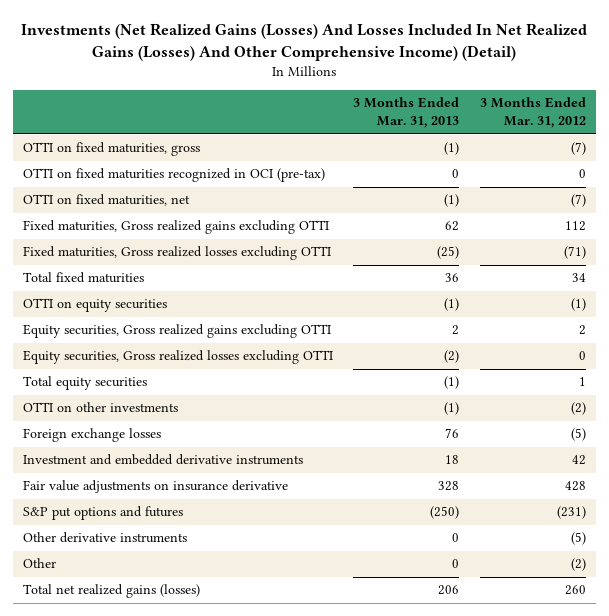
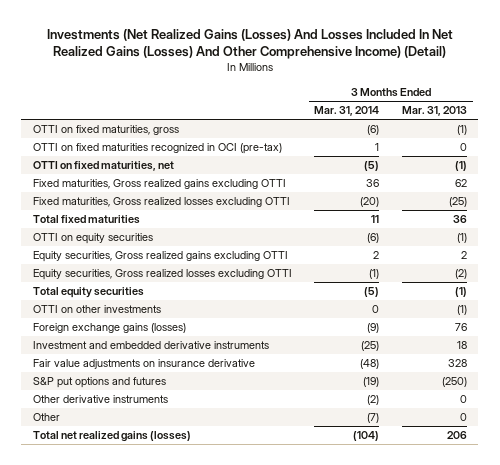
- | 3 Months Ended Mar. 31, 2013 | 3 Months Ended Mar. 31, 2012
+ | 3 Months Ended Mar. 31, 2014 | 3 Months Ended Mar. 31, 2013
- Foreign exchange losses | 76 | (5)
+ Foreign exchange gains (losses) | (9) | 76

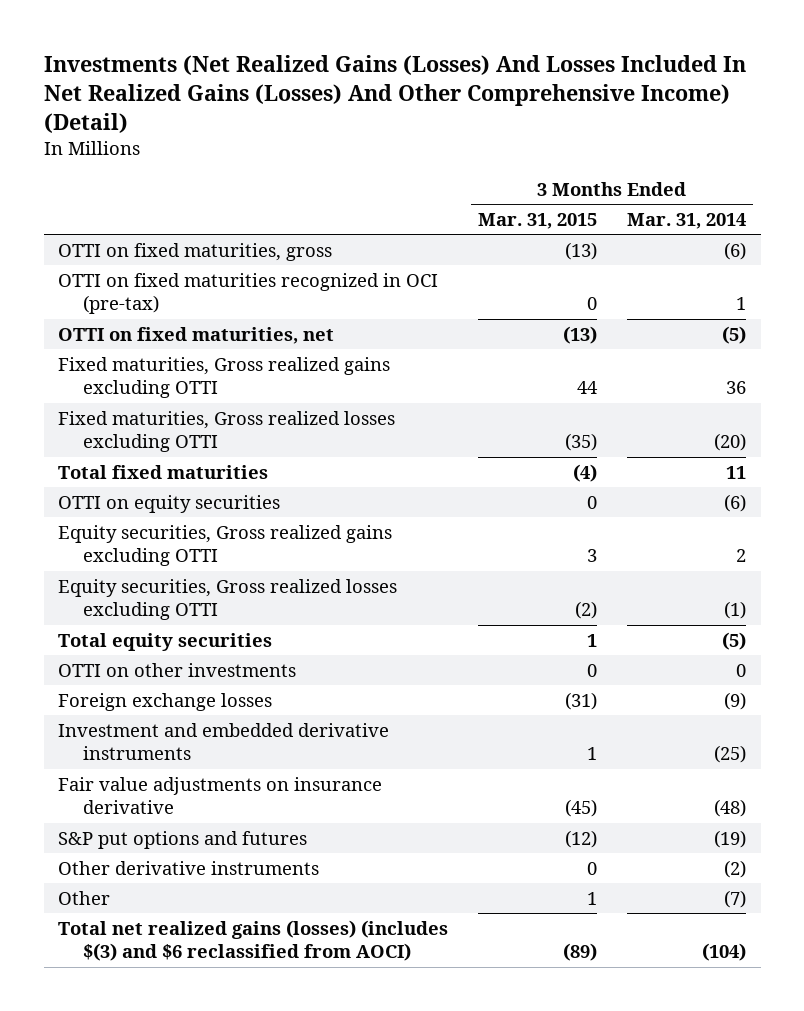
- | 3 Months Ended Mar. 31, 2014 | 3 Months Ended Mar. 31, 2013
+ | 3 Months Ended Mar. 31, 2015 | 3 Months Ended Mar. 31, 2014
- Foreign exchange gains (losses) | (9) | 76
+ Foreign exchange losses | (31) | (9)
- Total net realized gains (losses) | (104) | 206
+ Total net realized gains (losses) (includes $(3) and $6 reclassified from AOCI) | (89) | (104)

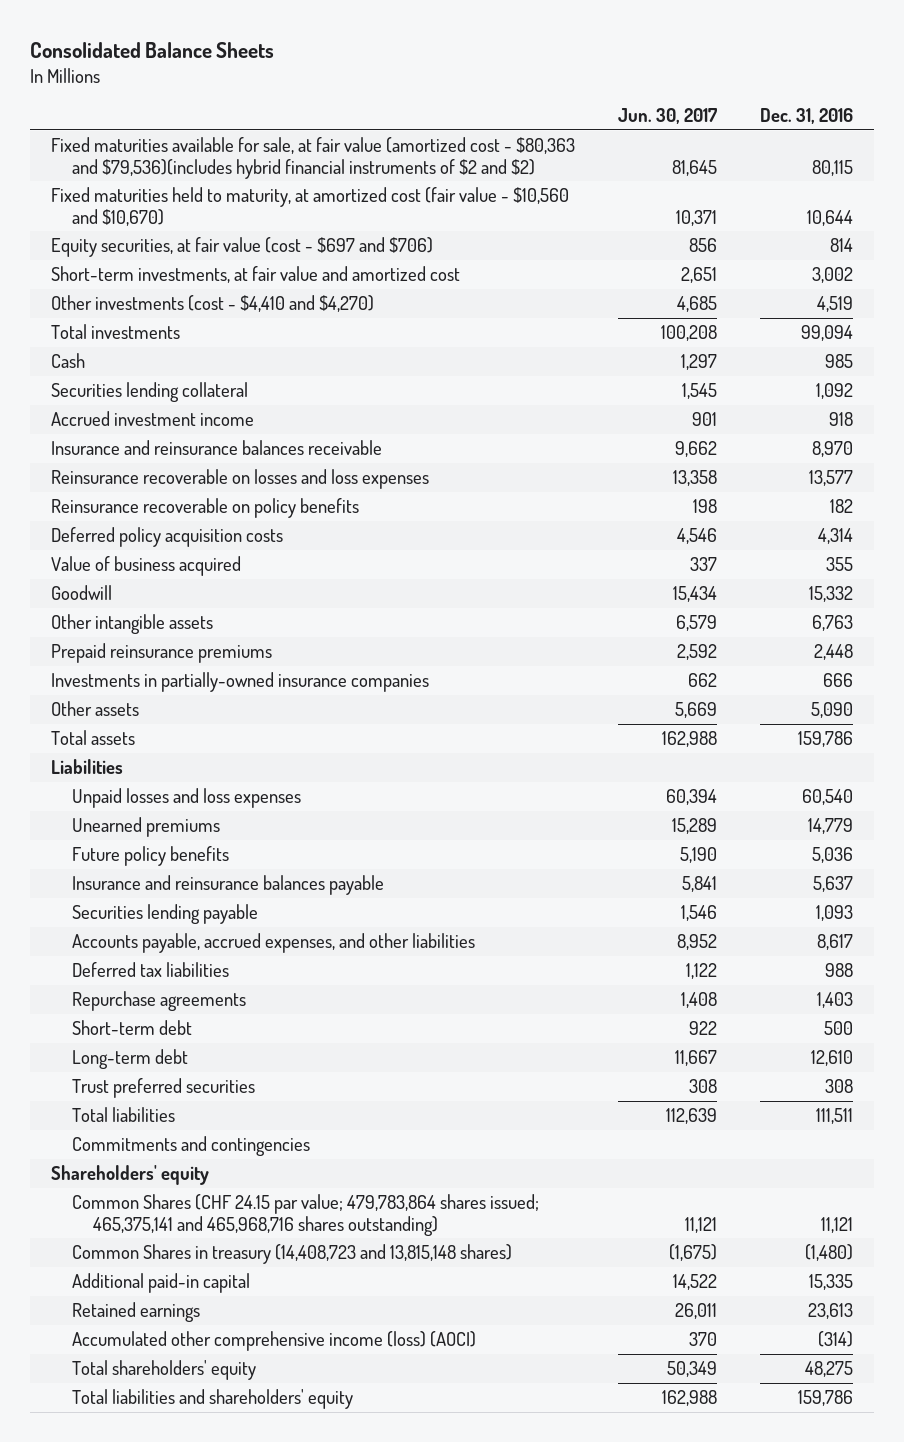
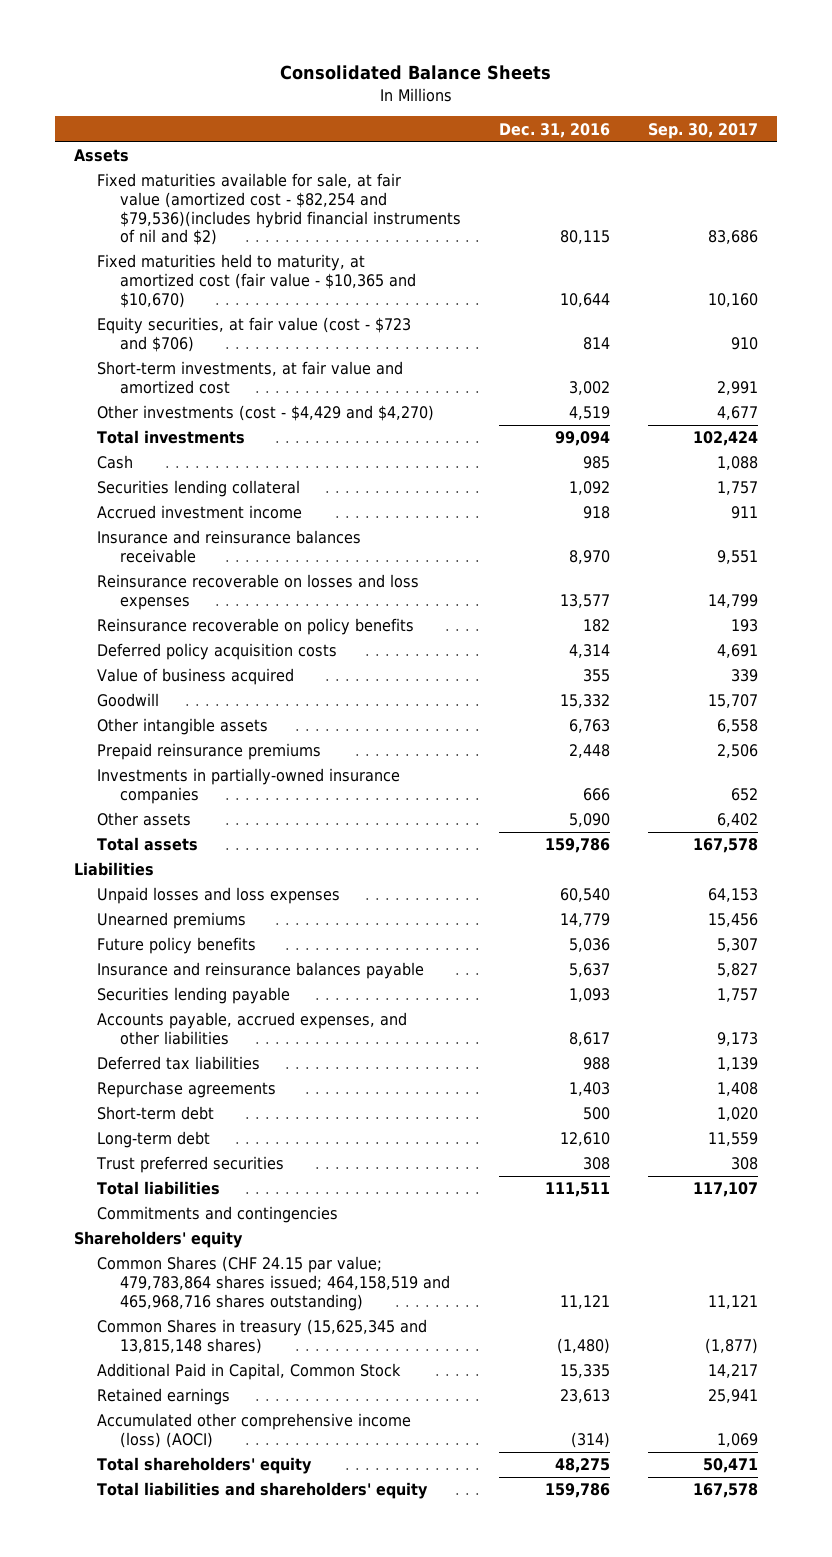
- | Jun. 30, 2017 | Dec. 31, 2016
+ | Dec. 31, 2016 | Sep. 30, 2017
- Fixed maturities available for sale, at fair value (amortized cost - $80,363 and $79,536)(includes hybrid financial instruments of $2 and $2) | 81,645 | 80,115
- Fixed maturities held to maturity, at amortized cost (fair value - $10,560 and $10,670) | 10,371 | 10,644
- Equity securities, at fair value (cost - $697 and $706) | 856 | 814
+ Assets
+ Fixed maturities available for sale, at fair value (amortized cost - $82,254 and $79,536)(includes hybrid financial instruments of nil and $2) | 80,115 | 83,686
+ Fixed maturities held to maturity, at amortized cost (fair value - $10,365 and $10,670) | 10,644 | 10,160
+ Equity securities, at fair value (cost - $723 and $706) | 814 | 910
- Other investments (cost - $4,410 and $4,270) | 4,685 | 4,519
+ Other investments (cost - $4,429 and $4,270) | 4,519 | 4,677
- Common Shares (CHF 24.15 par value; 479,783,864 shares issued; 465,375,141 and 465,968,716 shares outstanding) | 11,121 | 11,121
- Common Shares in treasury (14,408,723 and 13,815,148 shares) | (1,675) | (1,480)
- Additional paid-in capital | 14,522 | 15,335
+ Common Shares (CHF 24.15 par value; 479,783,864 shares issued; 464,158,519 and 465,968,716 shares outstanding) | 11,121 | 11,121
+ Common Shares in treasury (15,625,345 and 13,815,148 shares) | (1,480) | (1,877)
+ Additional Paid in Capital, Common Stock | 15,335 | 14,217

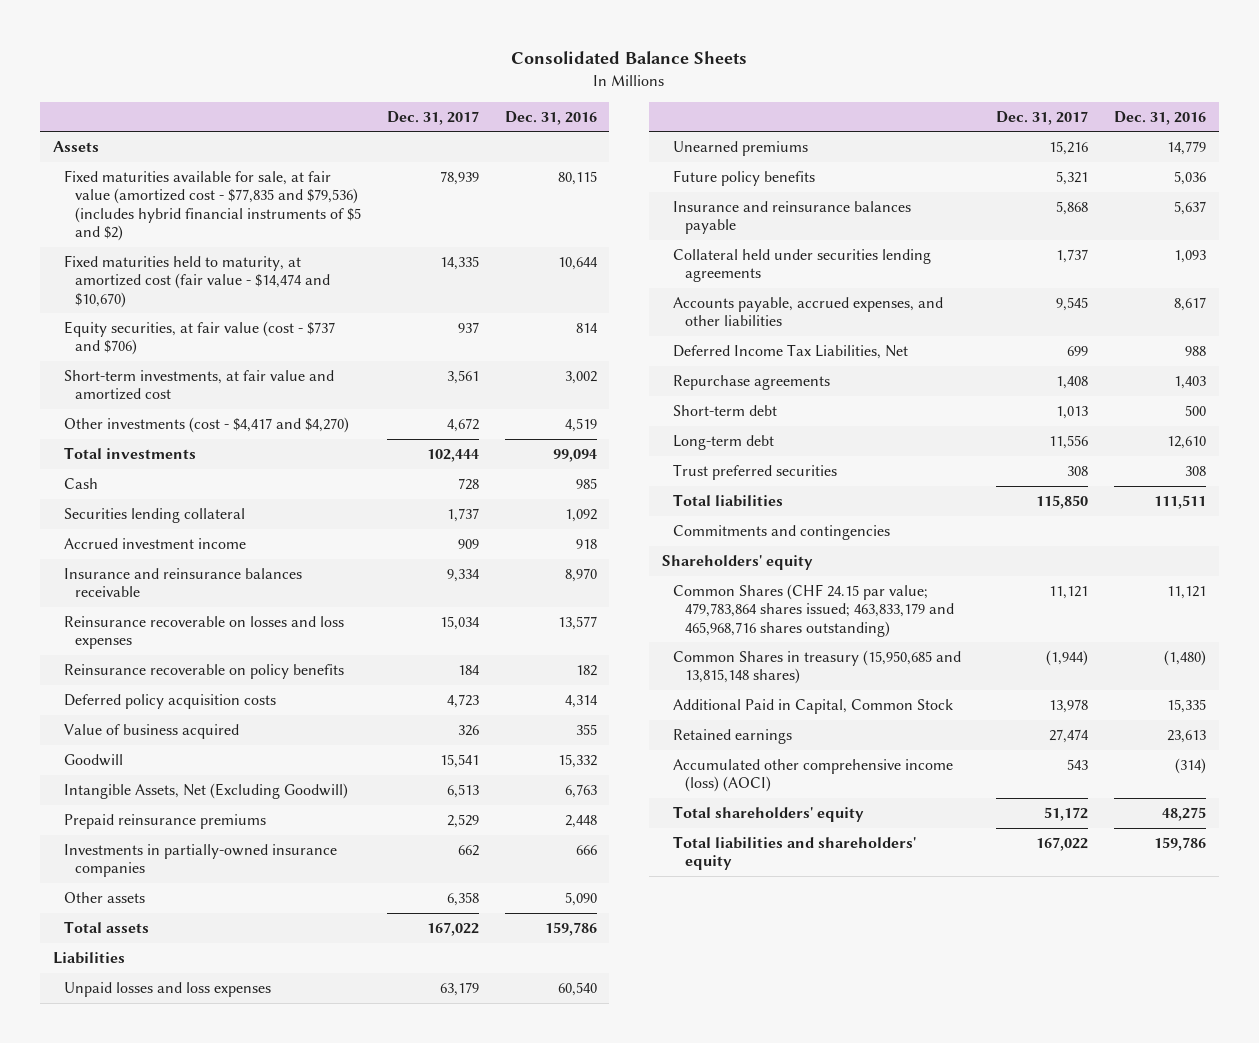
- | Dec. 31, 2016 | Sep. 30, 2017
+ | Dec. 31, 2017 | Dec. 31, 2016
- Fixed maturities available for sale, at fair value (amortized cost - $82,254 and $79,536)(includes hybrid financial instruments of nil and $2) | 80,115 | 83,686
- Fixed maturities held to maturity, at amortized cost (fair value - $10,365 and $10,670) | 10,644 | 10,160
- Equity securities, at fair value (cost - $723 and $706) | 814 | 910
+ Fixed maturities available for sale, at fair value (amortized cost - $77,835 and $79,536) (includes hybrid financial instruments of $5 and $2) | 78,939 | 80,115
+ Fixed maturities held to maturity, at amortized cost (fair value - $14,474 and $10,670) | 14,335 | 10,644
+ Equity securities, at fair value (cost - $737 and $706) | 937 | 814
- Other investments (cost - $4,429 and $4,270) | 4,519 | 4,677
+ Other investments (cost - $4,417 and $4,270) | 4,672 | 4,519
- Other intangible assets | 6,763 | 6,558
+ Intangible Assets, Net (Excluding Goodwill) | 6,513 | 6,763
- Securities lending payable | 1,093 | 1,757
+ Collateral held under securities lending agreements | 1,737 | 1,093
- Deferred tax liabilities | 988 | 1,139
+ Deferred Income Tax Liabilities, Net | 699 | 988
- Common Shares (CHF 24.15 par value; 479,783,864 shares issued; 464,158,519 and 465,968,716 shares outstanding) | 11,121 | 11,121
- Common Shares in treasury (15,625,345 and 13,815,148 shares) | (1,480) | (1,877)
+ Common Shares (CHF 24.15 par value; 479,783,864 shares issued; 463,833,179 and 465,968,716 shares outstanding) | 11,121 | 11,121
+ Common Shares in treasury (15,950,685 and 13,815,148 shares) | (1,944) | (1,480)

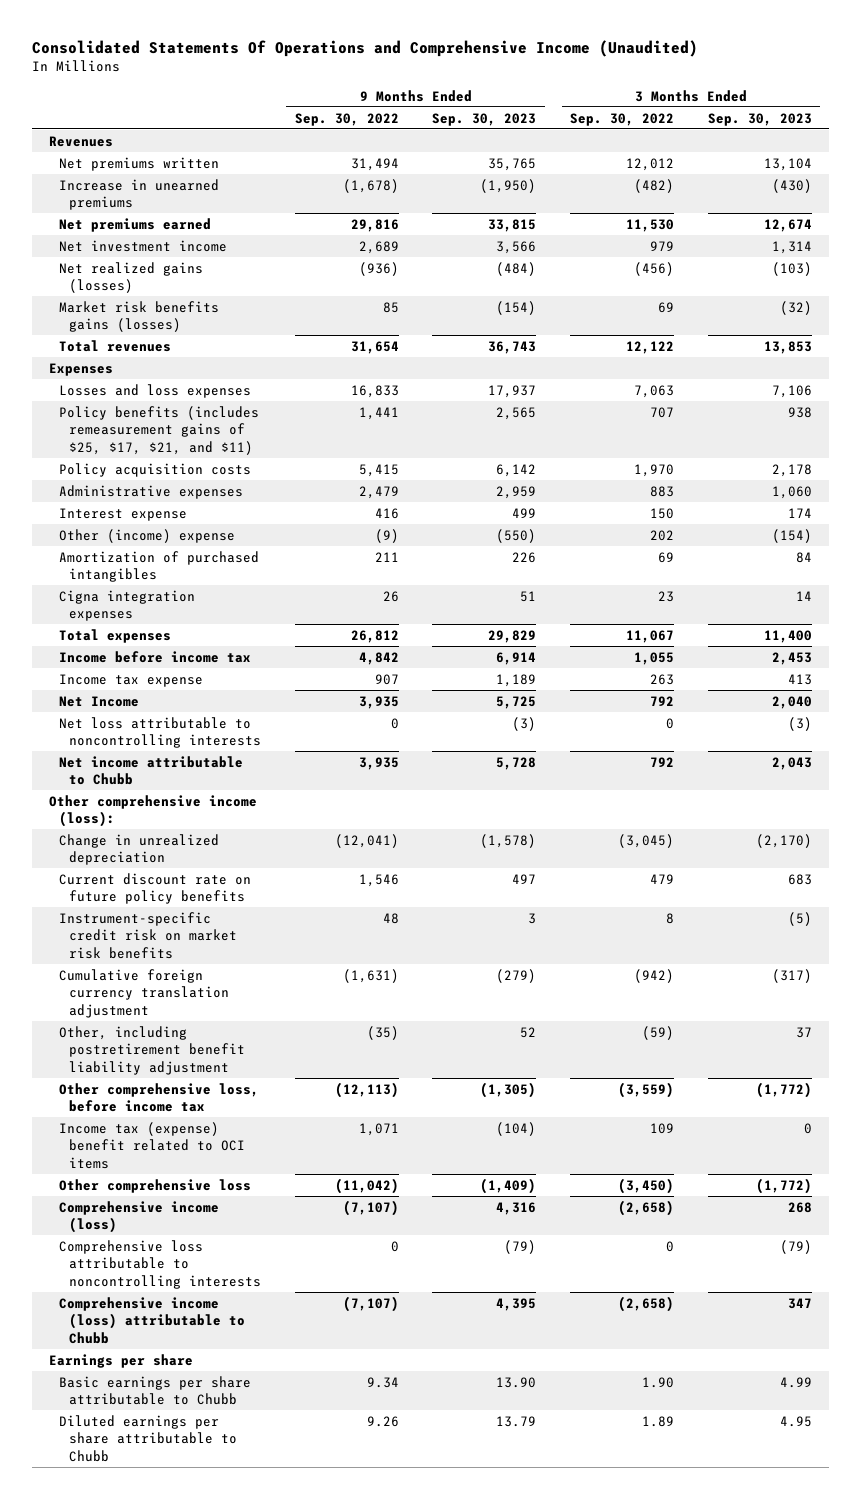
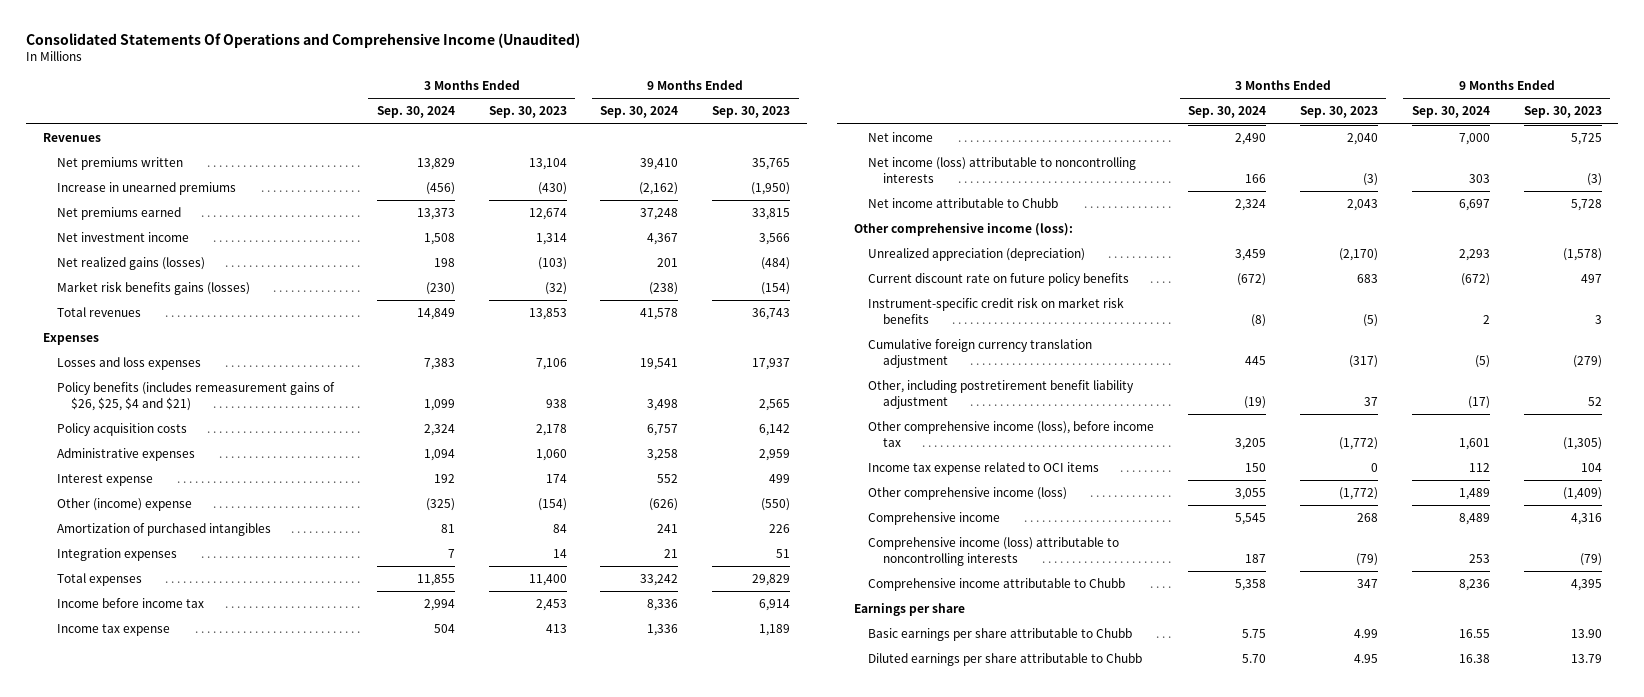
- | 9 Months Ended Sep. 30, 2022 | 9 Months Ended Sep. 30, 2023 | 3 Months Ended Sep. 30, 2022 | 3 Months Ended Sep. 30, 2023
+ | 3 Months Ended Sep. 30, 2024 | 3 Months Ended Sep. 30, 2023 | 9 Months Ended Sep. 30, 2024 | 9 Months Ended Sep. 30, 2023
- Policy benefits (includes remeasurement gains of $25, $17, $21, and $11) | 1,441 | 2,565 | 707 | 938
+ Policy benefits (includes remeasurement gains of $26, $25, $4 and $21) | 1,099 | 938 | 3,498 | 2,565
- Cigna integration expenses | 26 | 51 | 23 | 14
+ Integration expenses | 7 | 14 | 21 | 51
- Net Income | 3,935 | 5,725 | 792 | 2,040
- Net loss attributable to noncontrolling interests | 0 | (3) | 0 | (3)
+ Net income | 2,490 | 2,040 | 7,000 | 5,725
+ Net income (loss) attributable to noncontrolling interests | 166 | (3) | 303 | (3)
- Change in unrealized depreciation | (12,041) | (1,578) | (3,045) | (2,170)
+ Unrealized appreciation (depreciation) | 3,459 | (2,170) | 2,293 | (1,578)
- Other comprehensive loss, before income tax | (12,113) | (1,305) | (3,559) | (1,772)
- Income tax (expense) benefit related to OCI items | 1,071 | (104) | 109 | 0
- Other comprehensive loss | (11,042) | (1,409) | (3,450) | (1,772)
- Comprehensive income (loss) | (7,107) | 4,316 | (2,658) | 268
- Comprehensive loss attributable to noncontrolling interests | 0 | (79) | 0 | (79)
- Comprehensive income (loss) attributable to Chubb | (7,107) | 4,395 | (2,658) | 347
+ Other comprehensive income (loss), before income tax | 3,205 | (1,772) | 1,601 | (1,305)
+ Income tax expense related to OCI items | 150 | 0 | 112 | 104
+ Other comprehensive income (loss) | 3,055 | (1,772) | 1,489 | (1,409)
+ Comprehensive income | 5,545 | 268 | 8,489 | 4,316
+ Comprehensive income (loss) attributable to noncontrolling interests | 187 | (79) | 253 | (79)
+ Comprehensive income attributable to Chubb | 5,358 | 347 | 8,236 | 4,395

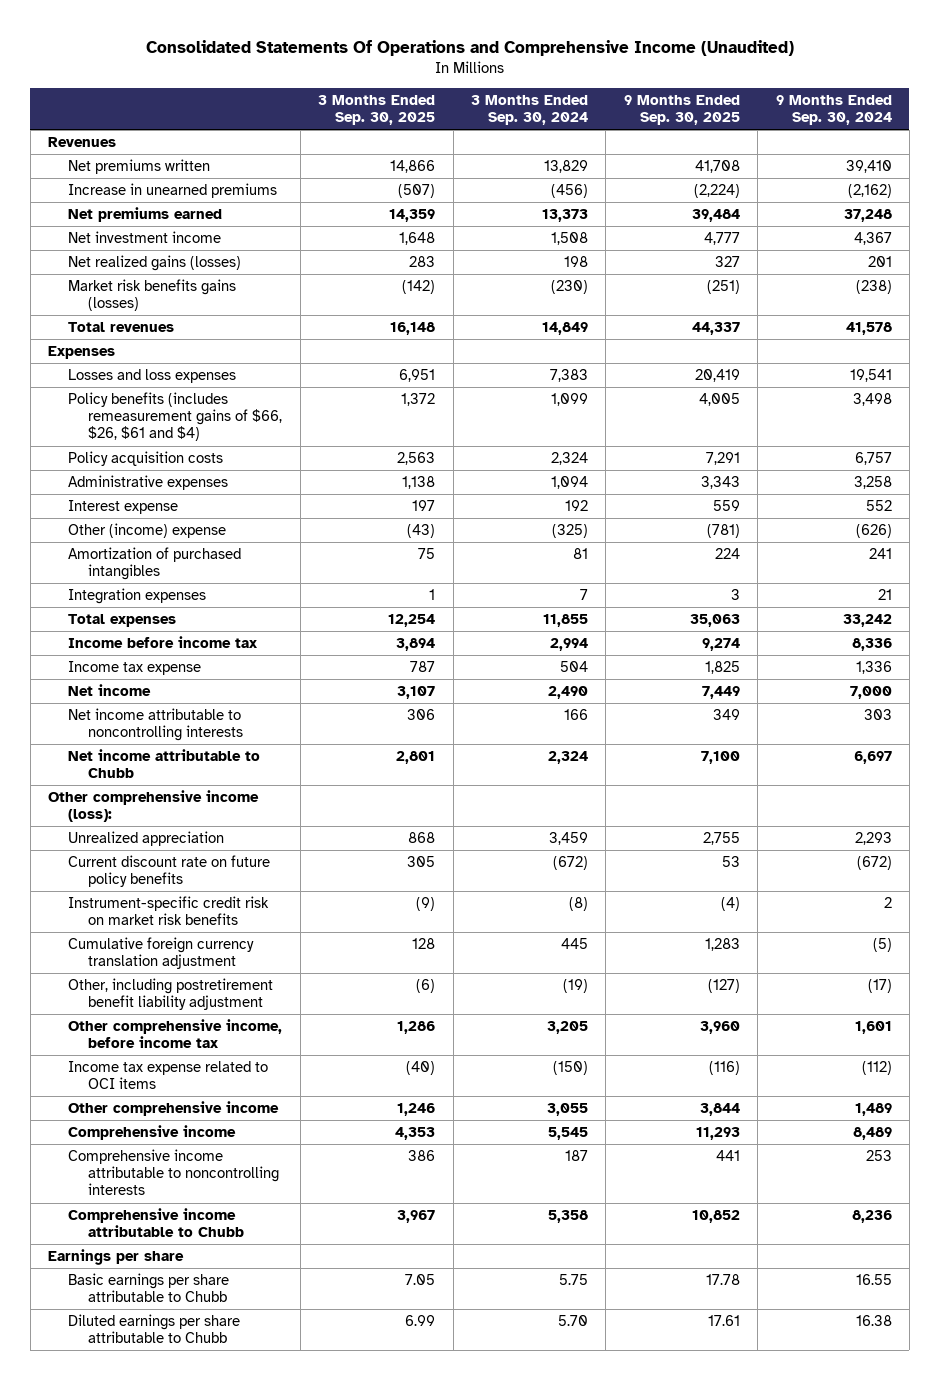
- | 3 Months Ended Sep. 30, 2024 | 3 Months Ended Sep. 30, 2023 | 9 Months Ended Sep. 30, 2024 | 9 Months Ended Sep. 30, 2023
+ | 3 Months Ended Sep. 30, 2025 | 3 Months Ended Sep. 30, 2024 | 9 Months Ended Sep. 30, 2025 | 9 Months Ended Sep. 30, 2024
- Policy benefits (includes remeasurement gains of $26, $25, $4 and $21) | 1,099 | 938 | 3,498 | 2,565
+ Policy benefits (includes remeasurement gains of $66, $26, $61 and $4) | 1,372 | 1,099 | 4,005 | 3,498
- Net income (loss) attributable to noncontrolling interests | 166 | (3) | 303 | (3)
+ Net income attributable to noncontrolling interests | 306 | 166 | 349 | 303
- Unrealized appreciation (depreciation) | 3,459 | (2,170) | 2,293 | (1,578)
+ Unrealized appreciation | 868 | 3,459 | 2,755 | 2,293
- Other comprehensive income (loss), before income tax | 3,205 | (1,772) | 1,601 | (1,305)
- Income tax expense related to OCI items | 150 | 0 | 112 | 104
- Other comprehensive income (loss) | 3,055 | (1,772) | 1,489 | (1,409)
+ Other comprehensive income, before income tax | 1,286 | 3,205 | 3,960 | 1,601
+ Income tax expense related to OCI items | (40) | (150) | (116) | (112)
+ Other comprehensive income | 1,246 | 3,055 | 3,844 | 1,489
- Comprehensive income (loss) attributable to noncontrolling interests | 187 | (79) | 253 | (79)
+ Comprehensive income attributable to noncontrolling interests | 386 | 187 | 441 | 253

